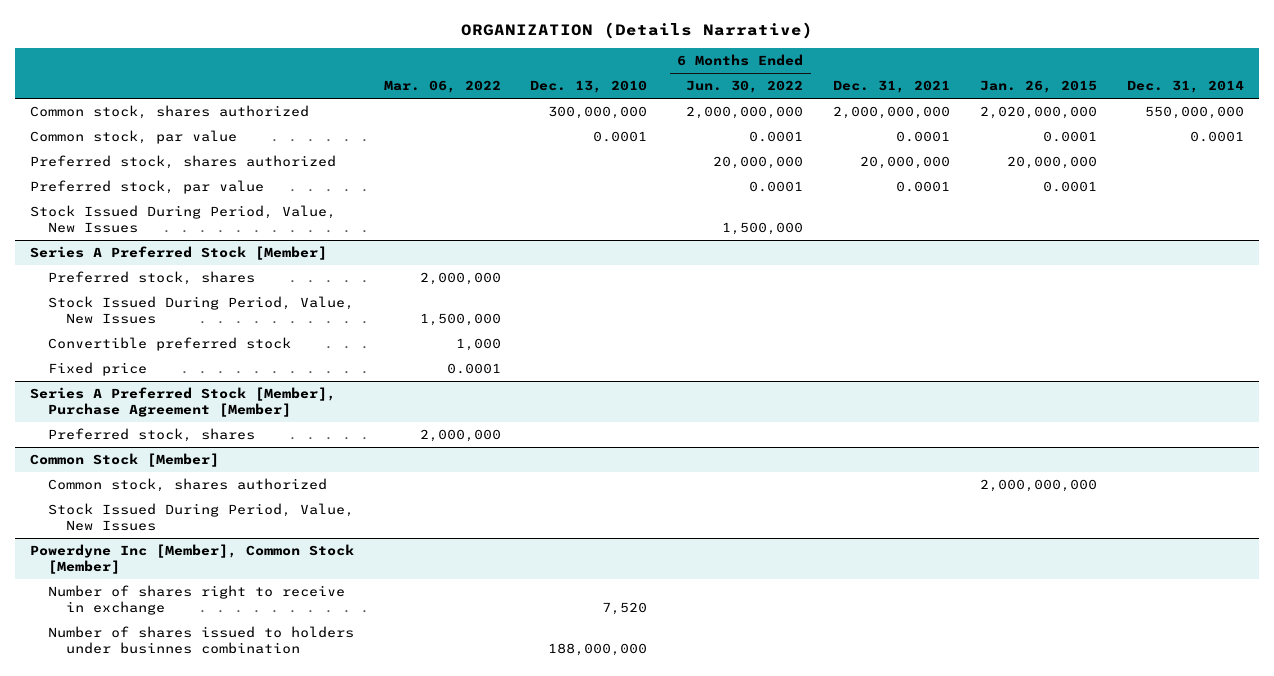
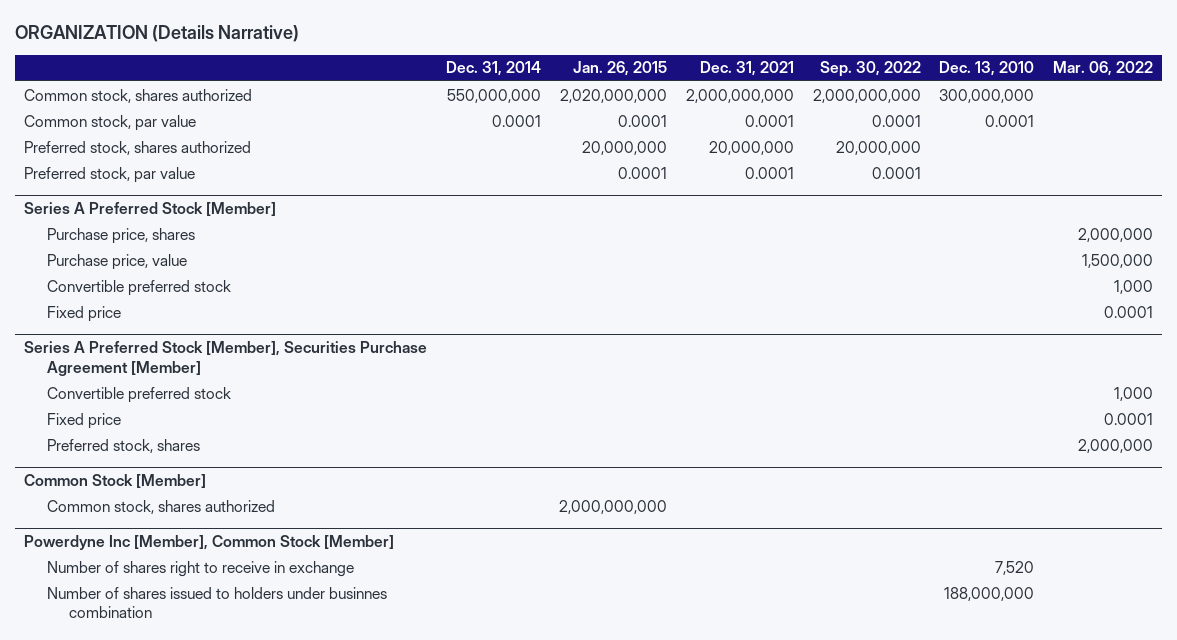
- | Mar. 06, 2022 | Dec. 13, 2010 | 6 Months Ended Jun. 30, 2022 | Dec. 31, 2021 | Jan. 26, 2015 | Dec. 31, 2014
+ | Dec. 31, 2014 | Jan. 26, 2015 | Dec. 31, 2021 | Sep. 30, 2022 | Dec. 13, 2010 | Mar. 06, 2022
- Stock Issued During Period, Value, New Issues | | | 1,500,000 | | |
@ Series A Preferred Stock [Member]
- Preferred stock, shares | 2,000,000 | | | | |
- Stock Issued During Period, Value, New Issues | 1,500,000 | | | | |
+ Purchase price, shares | | | | | | 2,000,000
+ Purchase price, value | | | | | | 1,500,000
- Series A Preferred Stock [Member], Purchase Agreement [Member]
+ Series A Preferred Stock [Member], Securities Purchase Agreement [Member]
+ Convertible preferred stock | | | | | | 1,000
+ Fixed price | | | | | | 0.0001
@ Common Stock [Member]
- Stock Issued During Period, Value, New Issues

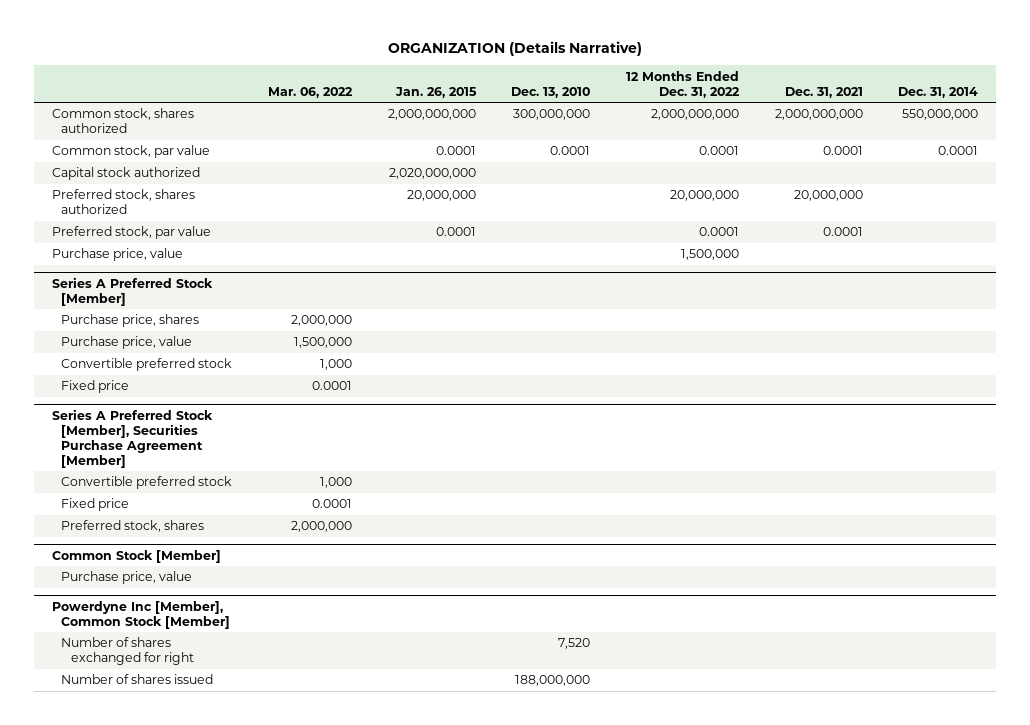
- | Dec. 31, 2014 | Jan. 26, 2015 | Dec. 31, 2021 | Sep. 30, 2022 | Dec. 13, 2010 | Mar. 06, 2022
+ | Mar. 06, 2022 | Jan. 26, 2015 | Dec. 13, 2010 | 12 Months Ended Dec. 31, 2022 | Dec. 31, 2021 | Dec. 31, 2014
- Common stock, shares authorized | 550,000,000 | 2,020,000,000 | 2,000,000,000 | 2,000,000,000 | 300,000,000 |
+ Common stock, shares authorized | | 2,000,000,000 | 300,000,000 | 2,000,000,000 | 2,000,000,000 | 550,000,000
+ Capital stock authorized | | 2,020,000,000 | | | |
+ Purchase price, value | | | | 1,500,000 | |
@ Common Stock [Member]
- Common stock, shares authorized | | 2,000,000,000 | | | |
+ Purchase price, value
@ Powerdyne Inc [Member], Common Stock [Member]
- Number of shares right to receive in exchange | | | | | 7,520 |
- Number of shares issued to holders under businnes combination | | | | | 188,000,000 |
+ Number of shares exchanged for right | | | 7,520 | | |
+ Number of shares issued | | | 188,000,000 | | |

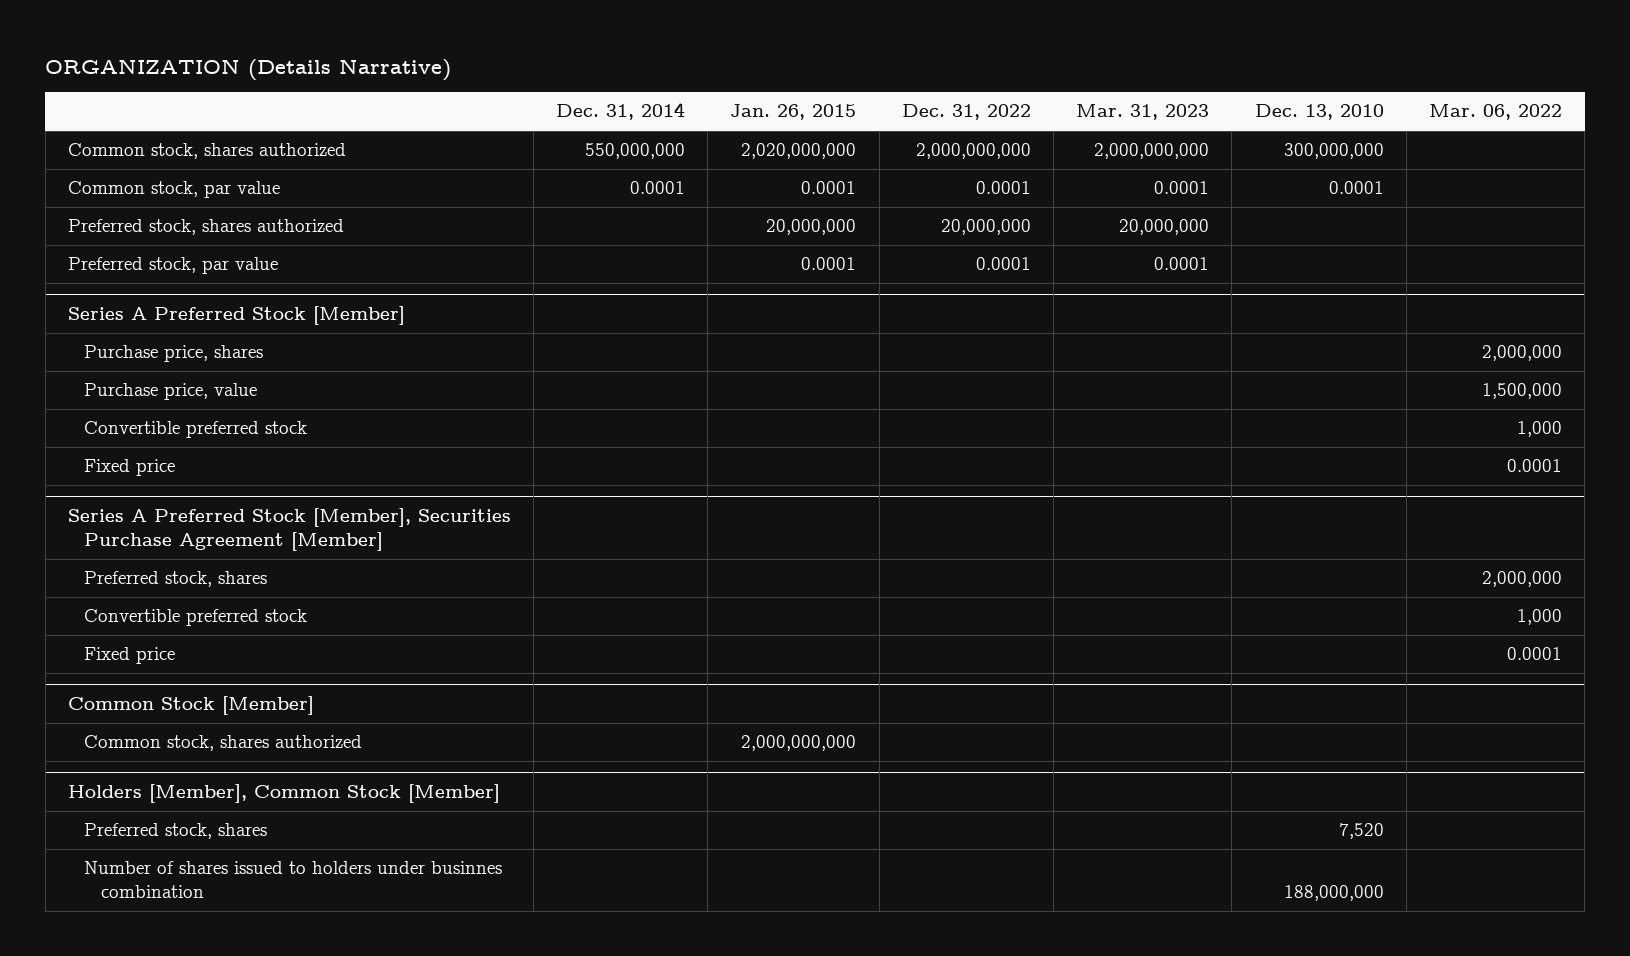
- | Mar. 06, 2022 | Jan. 26, 2015 | Dec. 13, 2010 | 12 Months Ended Dec. 31, 2022 | Dec. 31, 2021 | Dec. 31, 2014
+ | Dec. 31, 2014 | Jan. 26, 2015 | Dec. 31, 2022 | Mar. 31, 2023 | Dec. 13, 2010 | Mar. 06, 2022
- Common stock, shares authorized | | 2,000,000,000 | 300,000,000 | 2,000,000,000 | 2,000,000,000 | 550,000,000
+ Common stock, shares authorized | 550,000,000 | 2,020,000,000 | 2,000,000,000 | 2,000,000,000 | 300,000,000 |
- Capital stock authorized | | 2,020,000,000 | | | |
- Purchase price, value | | | | 1,500,000 | |
@ Series A Preferred Stock [Member], Securities Purchase Agreement [Member]
moved up: Preferred stock, shares | | | | | | 2,000,000
@ Common Stock [Member]
- Purchase price, value
- Powerdyne Inc [Member], Common Stock [Member]
- Number of shares exchanged for right | | | 7,520 | | |
- Number of shares issued | | | 188,000,000 | | |
@ Common Stock [Member]
+ Common stock, shares authorized | | 2,000,000,000 | | | |
+ Holders [Member], Common Stock [Member]
+ Preferred stock, shares | | | | | 7,520 |
+ Number of shares issued to holders under businnes combination | | | | | 188,000,000 |

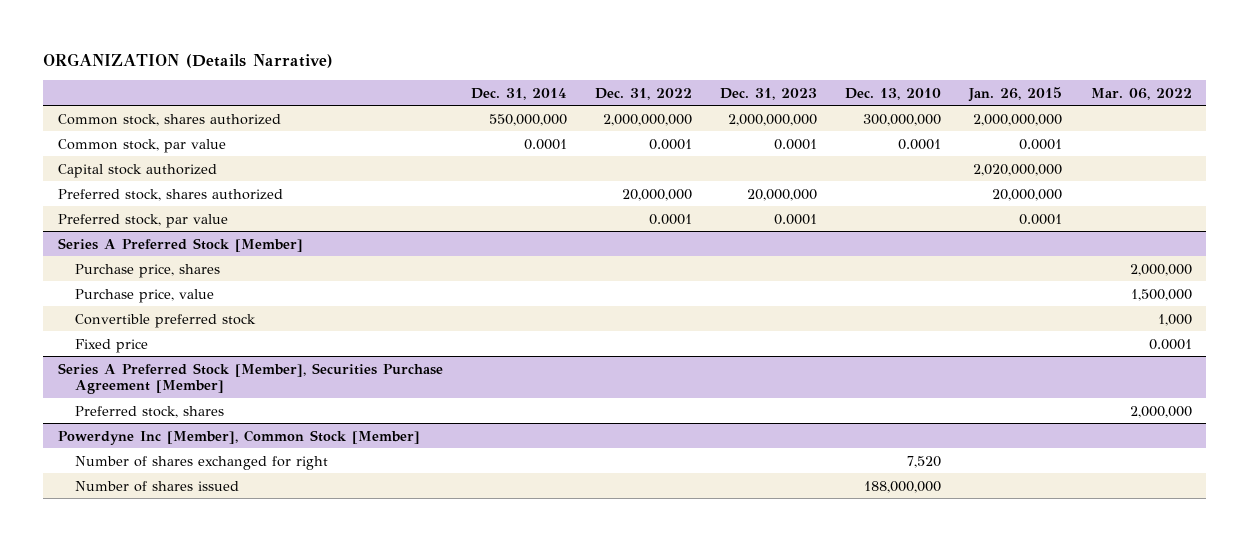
- | Dec. 31, 2014 | Jan. 26, 2015 | Dec. 31, 2022 | Mar. 31, 2023 | Dec. 13, 2010 | Mar. 06, 2022
+ | Dec. 31, 2014 | Dec. 31, 2022 | Dec. 31, 2023 | Dec. 13, 2010 | Jan. 26, 2015 | Mar. 06, 2022
- Common stock, shares authorized | 550,000,000 | 2,020,000,000 | 2,000,000,000 | 2,000,000,000 | 300,000,000 |
+ Common stock, shares authorized | 550,000,000 | 2,000,000,000 | 2,000,000,000 | 300,000,000 | 2,000,000,000 |
+ Capital stock authorized | | | | | 2,020,000,000 |
@ Series A Preferred Stock [Member], Securities Purchase Agreement [Member]
- Convertible preferred stock | | | | | | 1,000
- Fixed price | | | | | | 0.0001
- Common Stock [Member]
- Common stock, shares authorized | | 2,000,000,000 | | | |
- Holders [Member], Common Stock [Member]
- Preferred stock, shares | | | | | 7,520 |
- Number of shares issued to holders under businnes combination | | | | | 188,000,000 |
+ Powerdyne Inc [Member], Common Stock [Member]
+ Number of shares exchanged for right | | | | 7,520 | |
+ Number of shares issued | | | | 188,000,000 | |

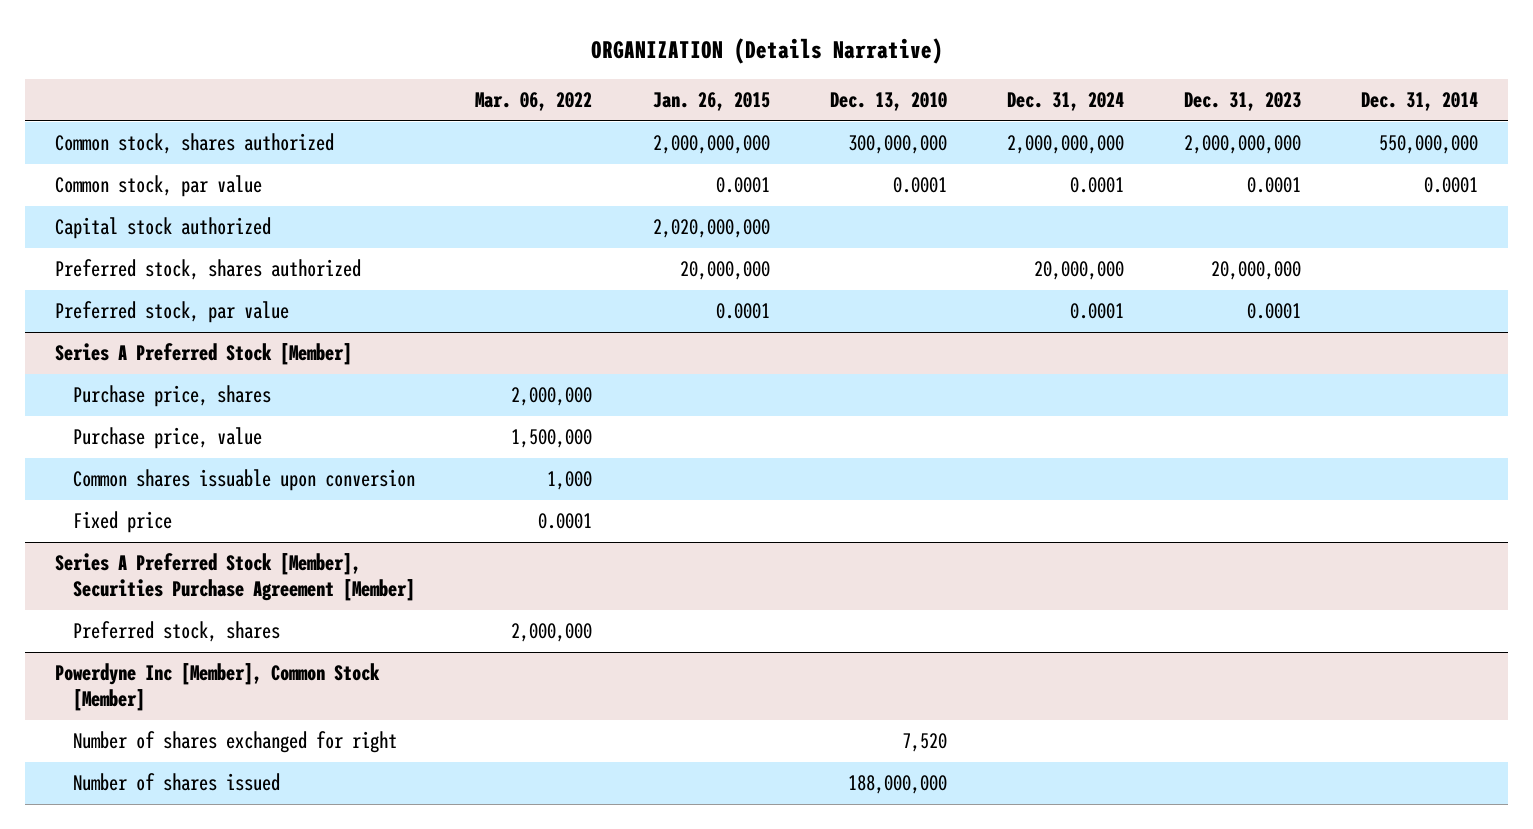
- | Dec. 31, 2014 | Dec. 31, 2022 | Dec. 31, 2023 | Dec. 13, 2010 | Jan. 26, 2015 | Mar. 06, 2022
+ | Mar. 06, 2022 | Jan. 26, 2015 | Dec. 13, 2010 | Dec. 31, 2024 | Dec. 31, 2023 | Dec. 31, 2014
@ Series A Preferred Stock [Member]
- Convertible preferred stock | | | | | | 1,000
+ Common shares issuable upon conversion | 1,000 | | | | |

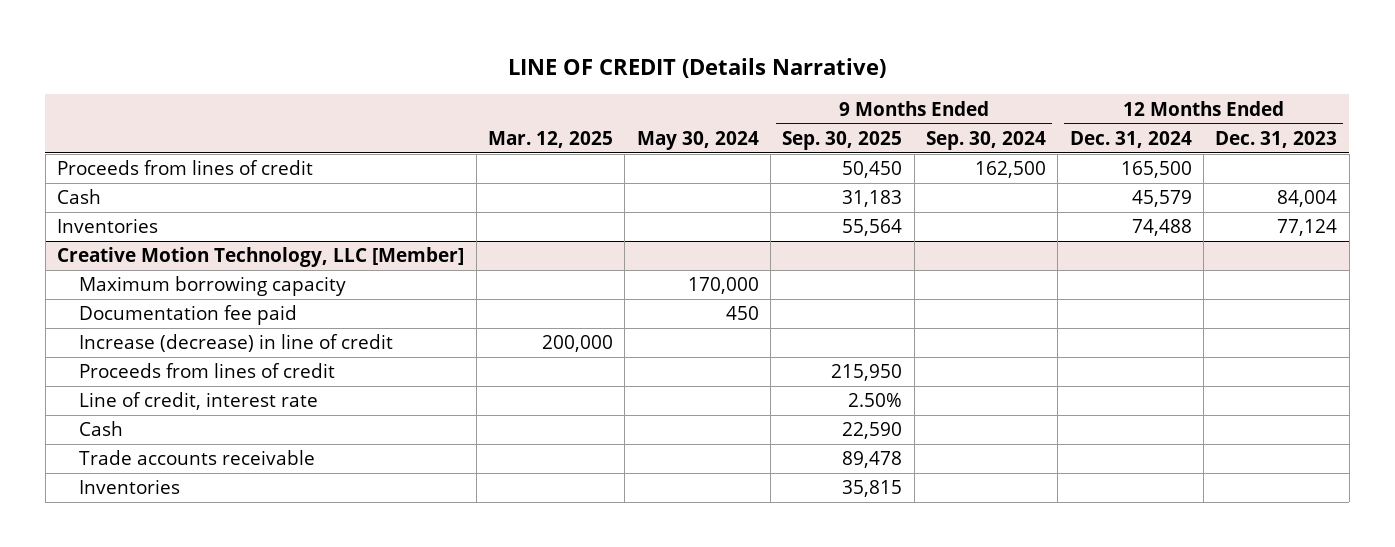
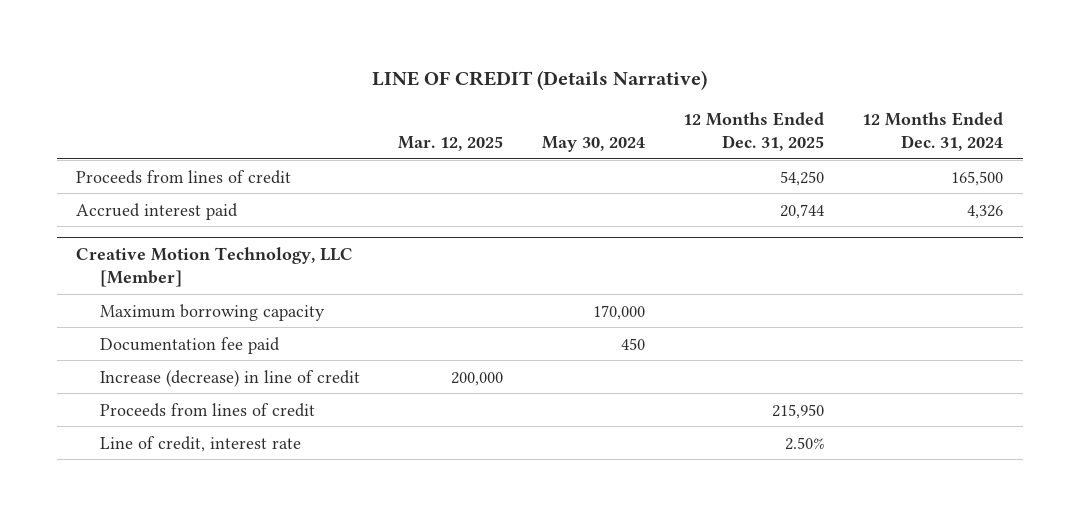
- | Mar. 12, 2025 | May 30, 2024 | 9 Months Ended Sep. 30, 2025 | 9 Months Ended Sep. 30, 2024 | 12 Months Ended Dec. 31, 2024 | 12 Months Ended Dec. 31, 2023
+ | Mar. 12, 2025 | May 30, 2024 | 12 Months Ended Dec. 31, 2025 | 12 Months Ended Dec. 31, 2024
- Cash | | | 31,183 | | 45,579 | 84,004
- Inventories | | | 55,564 | | 74,488 | 77,124
+ Accrued interest paid | | | 20,744 | 4,326
@ Creative Motion Technology, LLC [Member]
- Cash | | | 22,590 | | |
- Trade accounts receivable | | | 89,478 | | |
- Inventories | | | 35,815 | | |

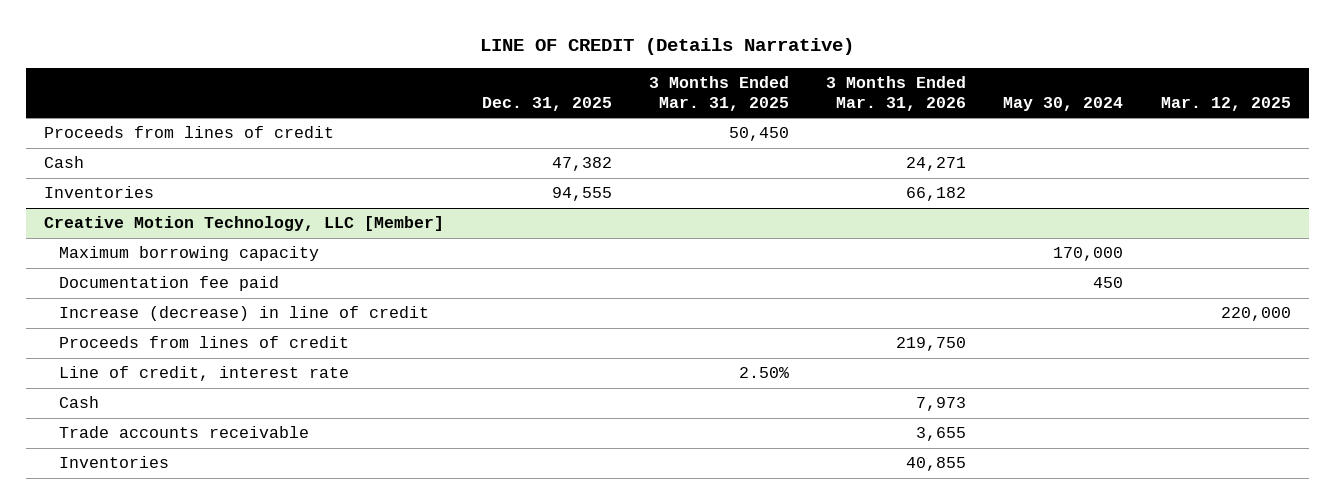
- | Mar. 12, 2025 | May 30, 2024 | 12 Months Ended Dec. 31, 2025 | 12 Months Ended Dec. 31, 2024
+ | Dec. 31, 2025 | 3 Months Ended Mar. 31, 2025 | 3 Months Ended Mar. 31, 2026 | May 30, 2024 | Mar. 12, 2025
- Accrued interest paid | | | 20,744 | 4,326
+ Cash | 47,382 | | 24,271 | |
+ Inventories | 94,555 | | 66,182 | |
@ Creative Motion Technology, LLC [Member]
- Increase (decrease) in line of credit | 200,000 | | |
+ Increase (decrease) in line of credit | | | | | 220,000
+ Cash | | | 7,973 | |
+ Trade accounts receivable | | | 3,655 | |
+ Inventories | | | 40,855 | |

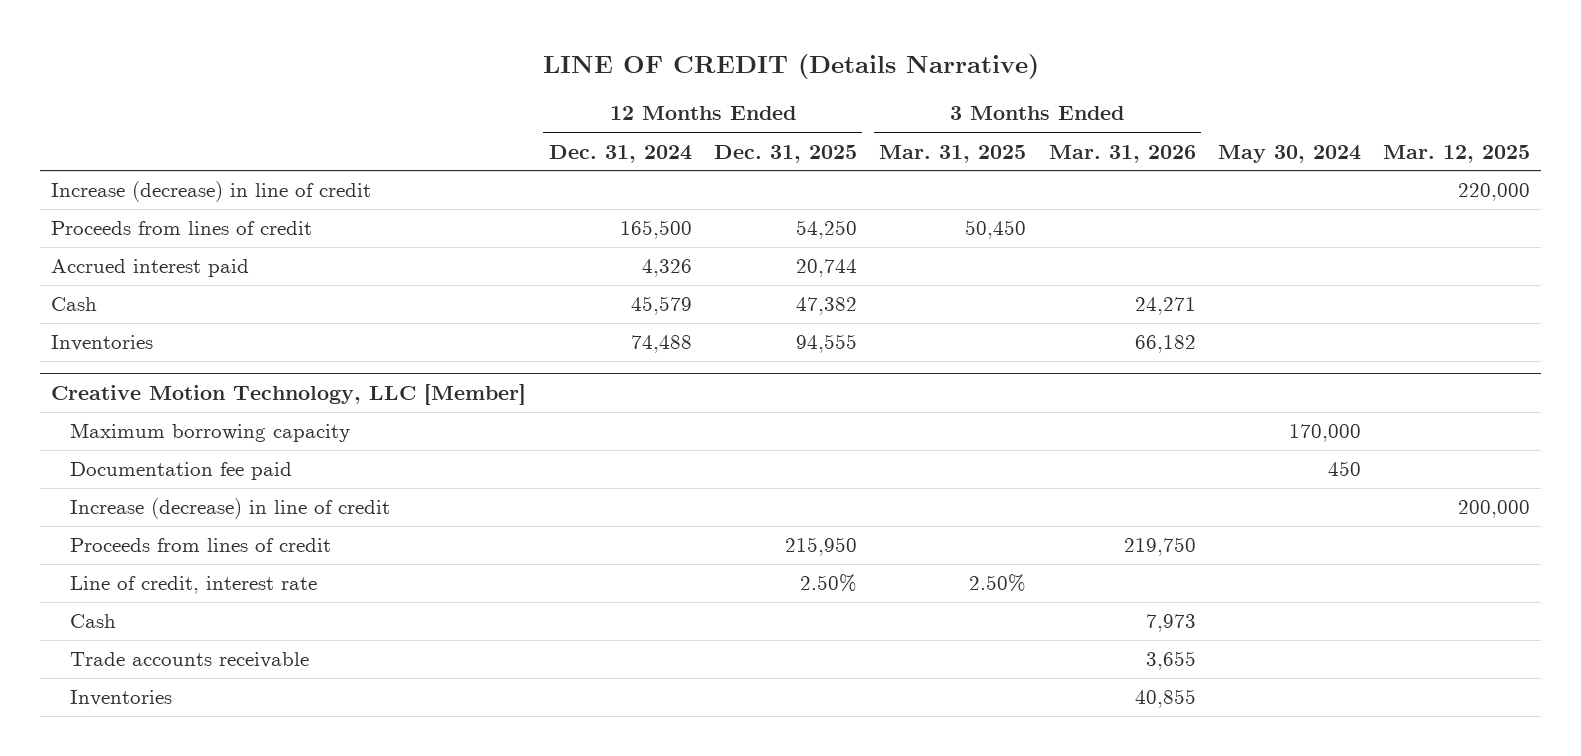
- | Dec. 31, 2025 | 3 Months Ended Mar. 31, 2025 | 3 Months Ended Mar. 31, 2026 | May 30, 2024 | Mar. 12, 2025
+ | 12 Months Ended Dec. 31, 2024 | 12 Months Ended Dec. 31, 2025 | 3 Months Ended Mar. 31, 2025 | 3 Months Ended Mar. 31, 2026 | May 30, 2024 | Mar. 12, 2025
+ Increase (decrease) in line of credit | | | | | | 220,000
+ Accrued interest paid | 4,326 | 20,744 | | | |
@ Creative Motion Technology, LLC [Member]
- Increase (decrease) in line of credit | | | | | 220,000
+ Increase (decrease) in line of credit | | | | | | 200,000

